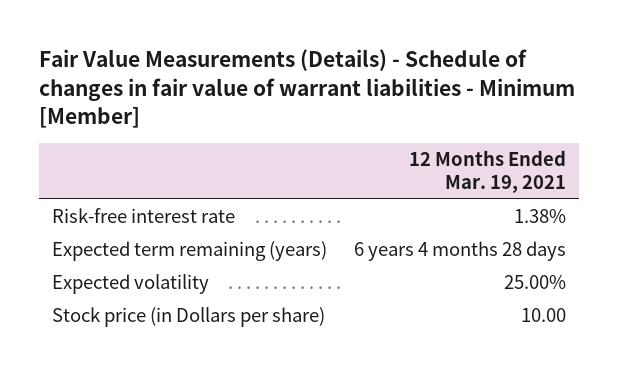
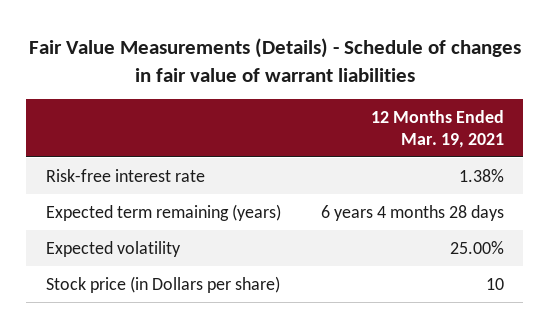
- Fair Value Measurements (Details) - Schedule of changes in fair value of warrant liabilities - Minimum [Member]
+ Fair Value Measurements (Details) - Schedule of changes in fair value of warrant liabilities
- Stock price (in Dollars per share) | 10.00
+ Stock price (in Dollars per share) | 10

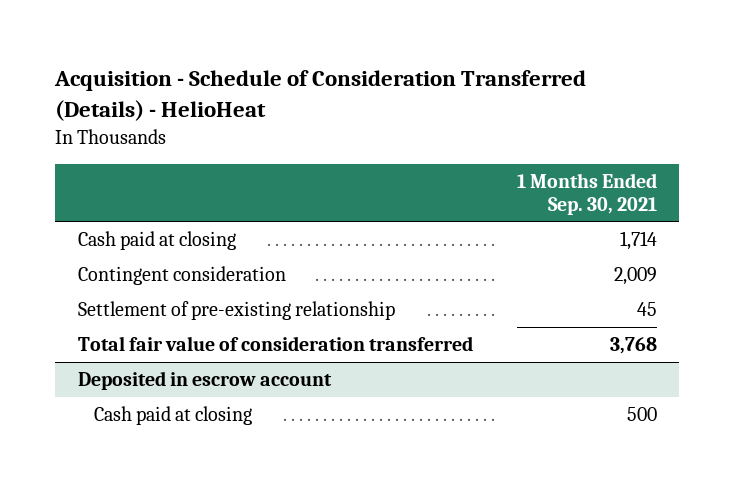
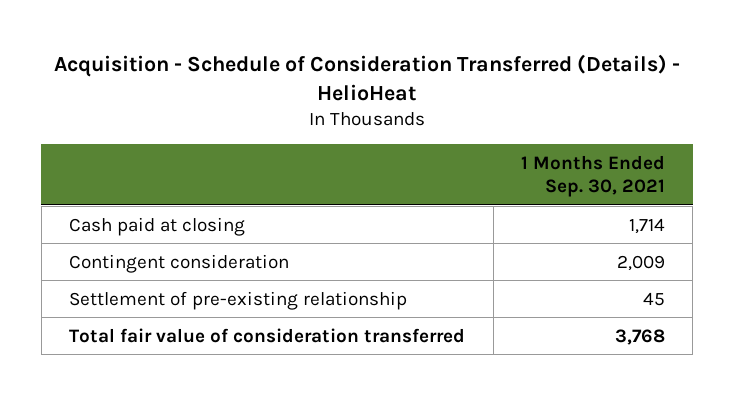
- Deposited in escrow account
- Cash paid at closing | 500

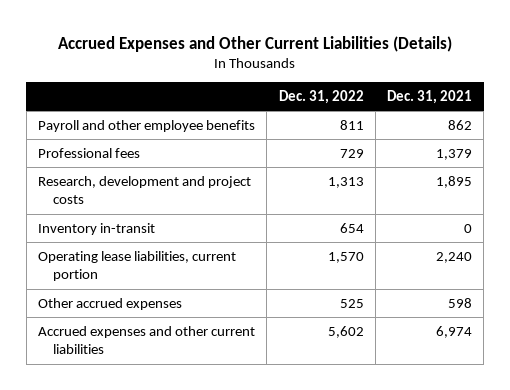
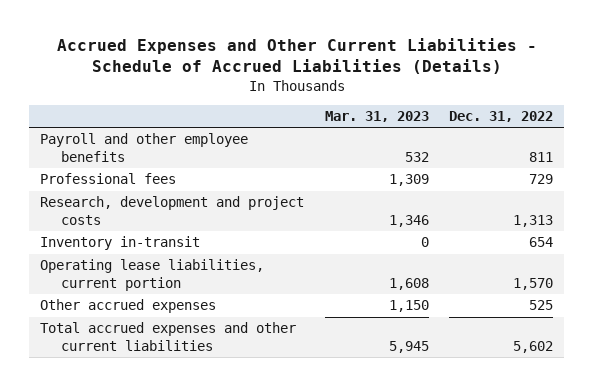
- Accrued Expenses and Other Current Liabilities (Details)
+ Accrued Expenses and Other Current Liabilities - Schedule of Accrued Liabilities (Details)
- | Dec. 31, 2022 | Dec. 31, 2021
+ | Mar. 31, 2023 | Dec. 31, 2022
- Accrued expenses and other current liabilities | 5,602 | 6,974
+ Total accrued expenses and other current liabilities | 5,945 | 5,602

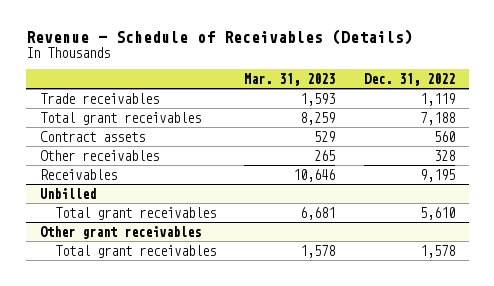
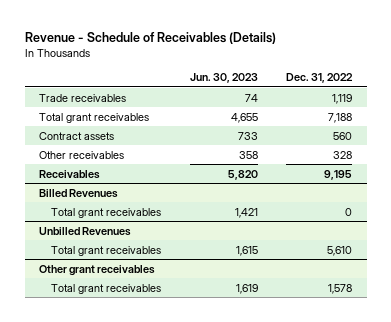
- | Mar. 31, 2023 | Dec. 31, 2022
+ | Jun. 30, 2023 | Dec. 31, 2022
- Unbilled
+ Billed Revenues
+ Total grant receivables | 1,421 | 0
+ Unbilled Revenues

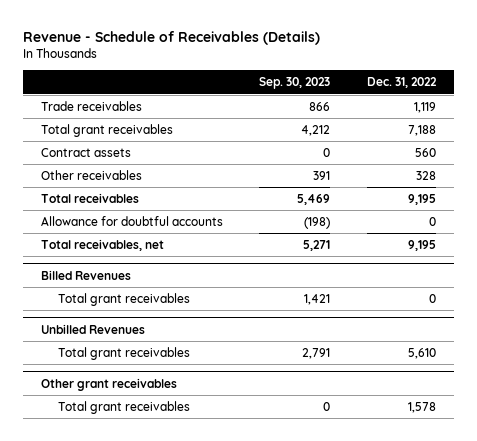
- | Jun. 30, 2023 | Dec. 31, 2022
+ | Sep. 30, 2023 | Dec. 31, 2022
- Receivables | 5,820 | 9,195
+ Total receivables | 5,469 | 9,195
+ Allowance for doubtful accounts | (198) | 0
+ Total receivables, net | 5,271 | 9,195

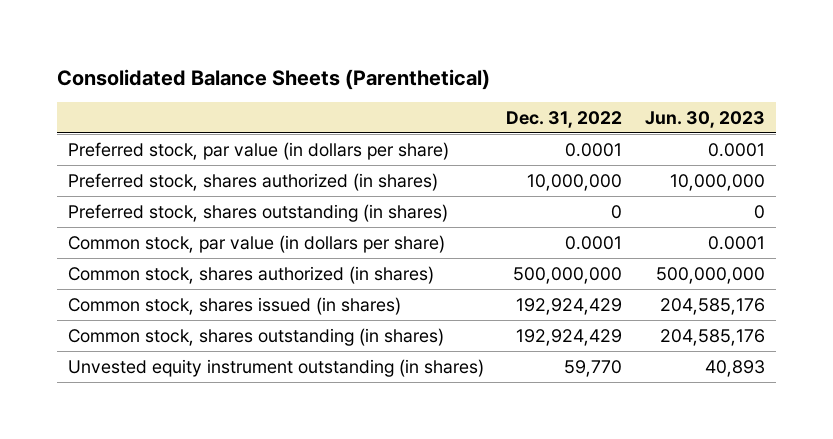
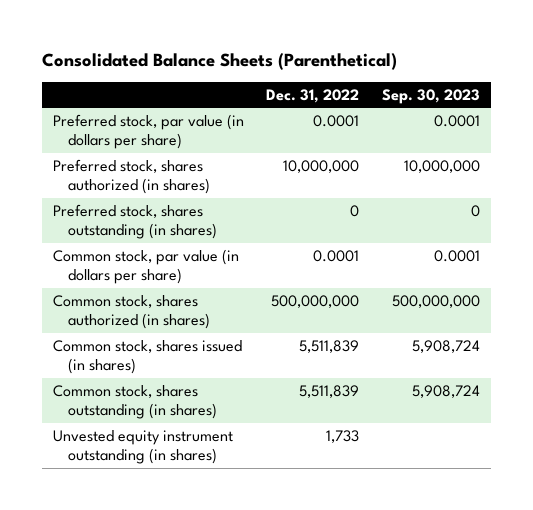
- | Dec. 31, 2022 | Jun. 30, 2023
+ | Dec. 31, 2022 | Sep. 30, 2023
- Common stock, shares issued (in shares) | 192,924,429 | 204,585,176
- Common stock, shares outstanding (in shares) | 192,924,429 | 204,585,176
- Unvested equity instrument outstanding (in shares) | 59,770 | 40,893
+ Common stock, shares issued (in shares) | 5,511,839 | 5,908,724
+ Common stock, shares outstanding (in shares) | 5,511,839 | 5,908,724
+ Unvested equity instrument outstanding (in shares) | 1,733 |

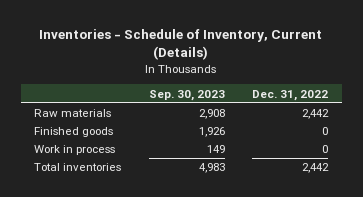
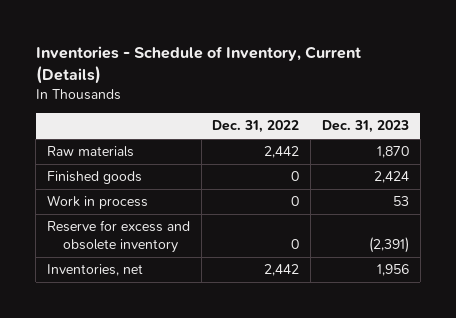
- | Sep. 30, 2023 | Dec. 31, 2022
+ | Dec. 31, 2022 | Dec. 31, 2023
- Total inventories | 4,983 | 2,442
+ Reserve for excess and obsolete inventory | 0 | (2,391)
+ Inventories, net | 2,442 | 1,956

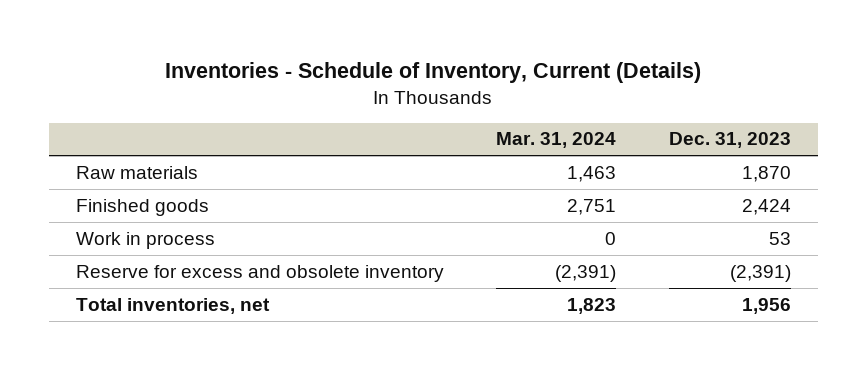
- | Dec. 31, 2022 | Dec. 31, 2023
+ | Mar. 31, 2024 | Dec. 31, 2023
- Inventories, net | 2,442 | 1,956
+ Total inventories, net | 1,823 | 1,956

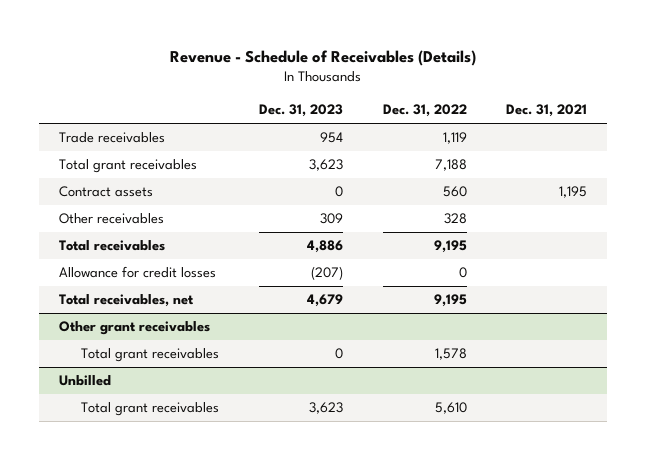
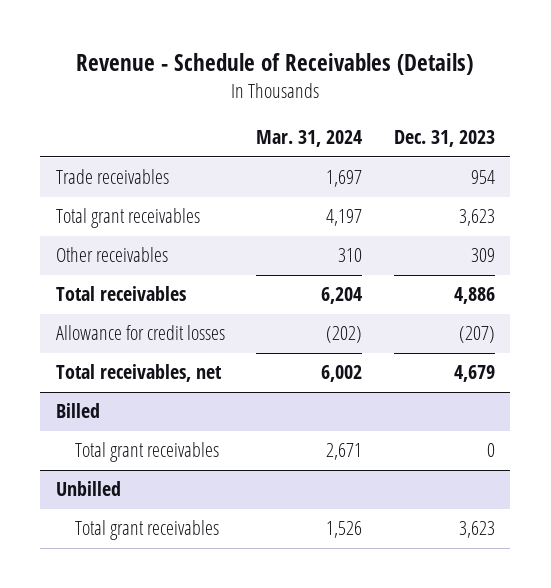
- | Dec. 31, 2023 | Dec. 31, 2022 | Dec. 31, 2021
+ | Mar. 31, 2024 | Dec. 31, 2023
- Contract assets | 0 | 560 | 1,195
- Other grant receivables
+ Billed

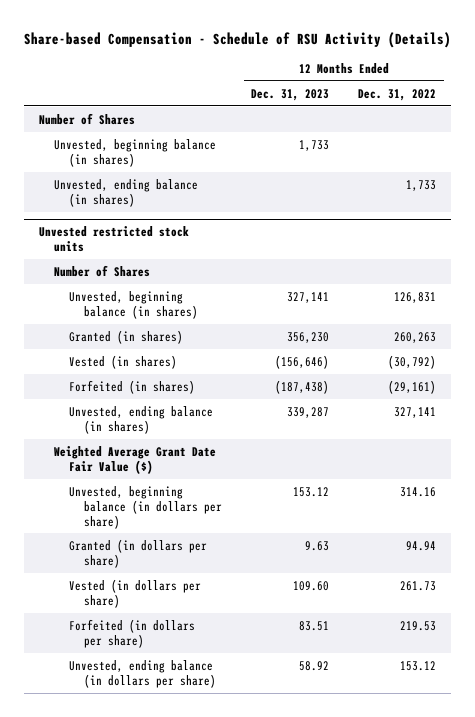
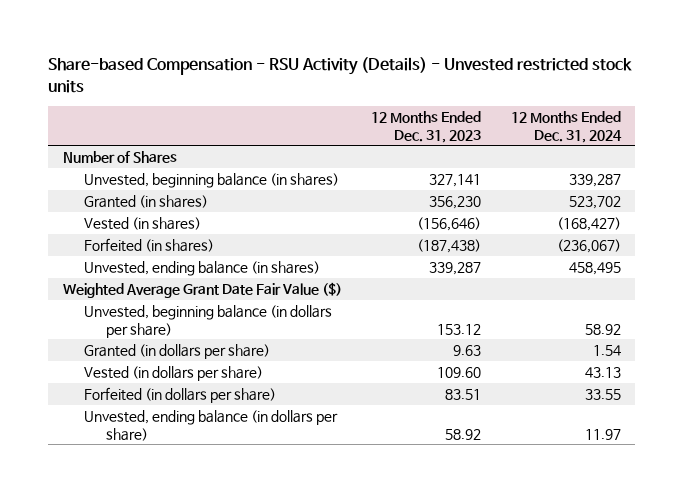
- Share-based Compensation - Schedule of RSU Activity (Details)
+ Share-based Compensation - RSU Activity (Details) - Unvested restricted stock units
- | 12 Months Ended Dec. 31, 2023 | 12 Months Ended Dec. 31, 2022
+ | 12 Months Ended Dec. 31, 2023 | 12 Months Ended Dec. 31, 2024
- Unvested, beginning balance (in shares) | 1,733 |
- Unvested, ending balance (in shares) | | 1,733
- Unvested restricted stock units
- Number of Shares

